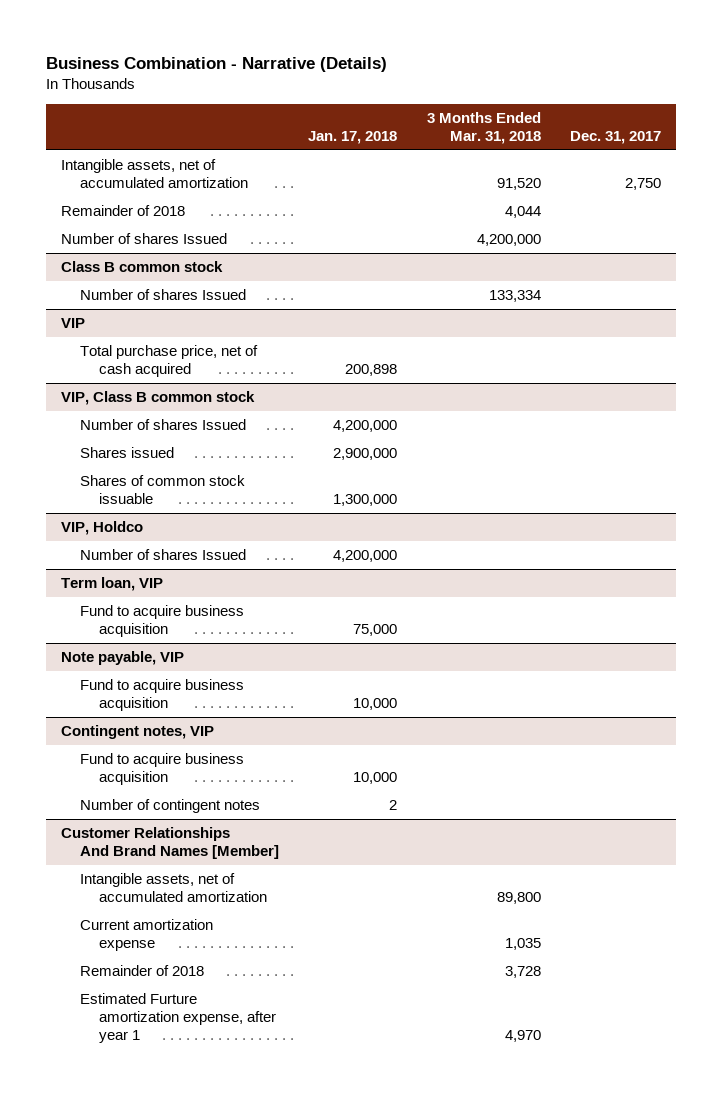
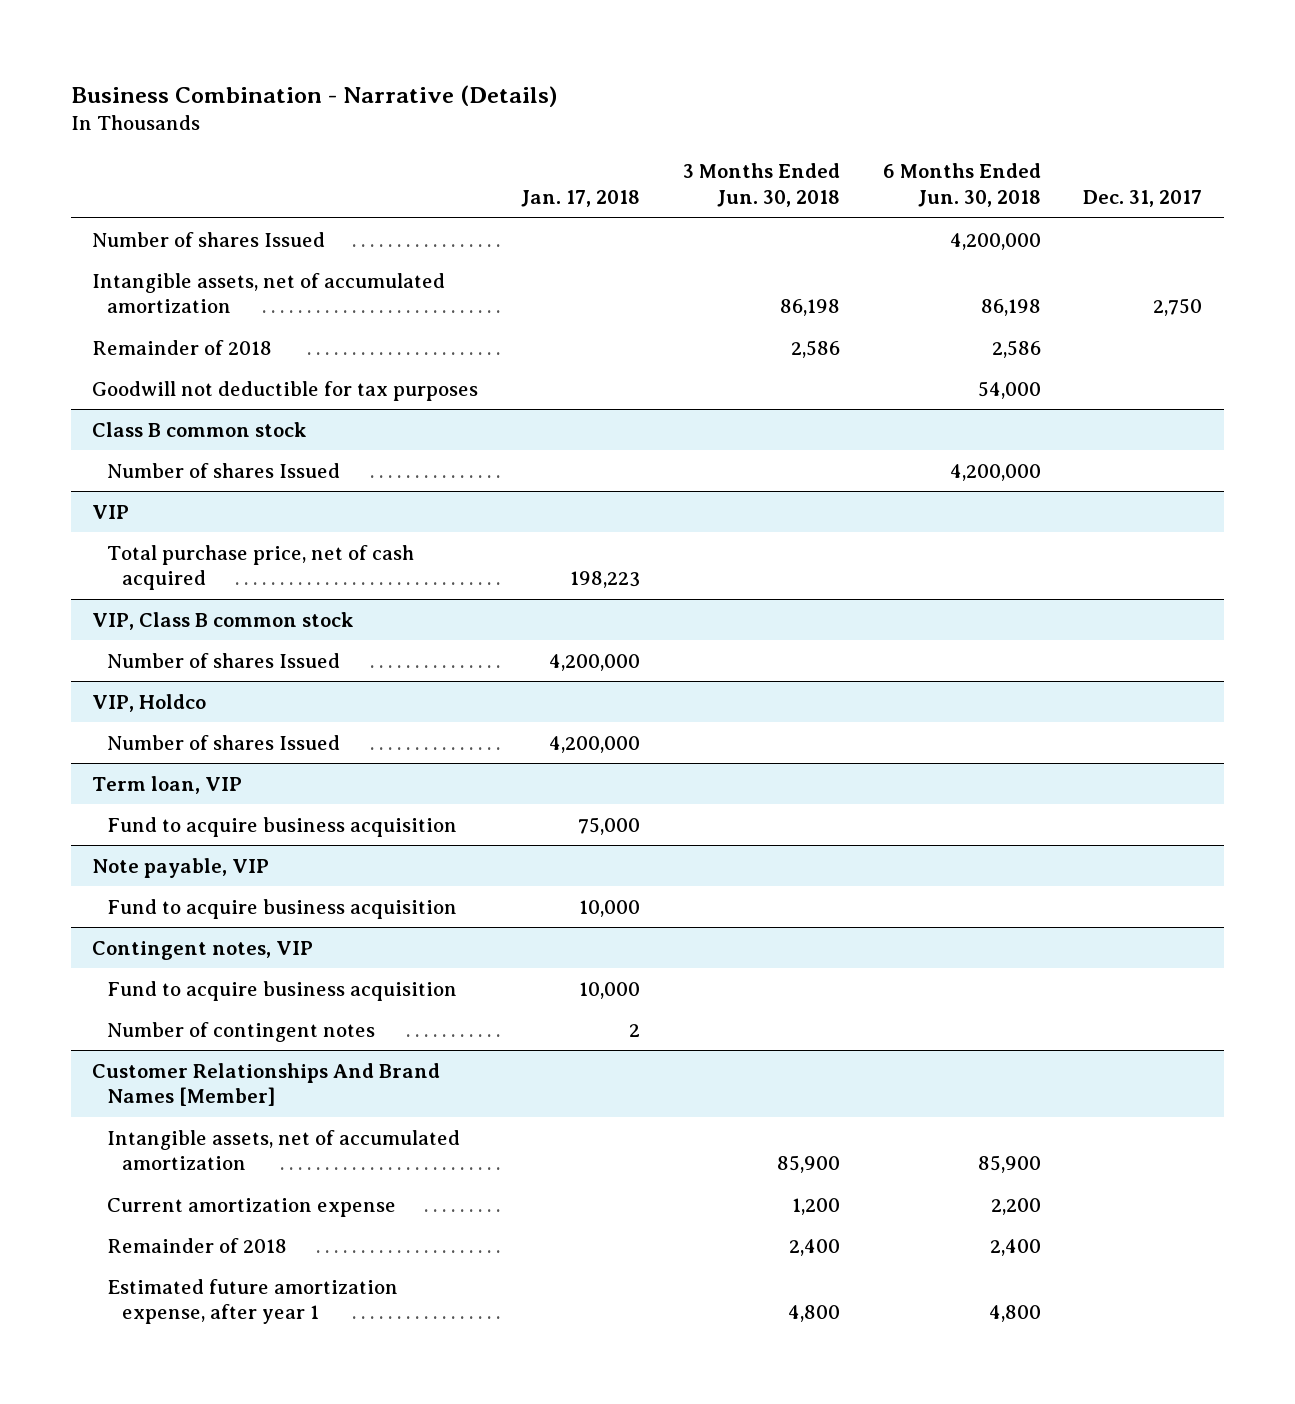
- | Jan. 17, 2018 | 3 Months Ended Mar. 31, 2018 | Dec. 31, 2017
+ | Jan. 17, 2018 | 3 Months Ended Jun. 30, 2018 | 6 Months Ended Jun. 30, 2018 | Dec. 31, 2017
moved up: Number of shares Issued | | | 4,200,000 |
+ Goodwill not deductible for tax purposes | | | 54,000 |
@ VIP
- Total purchase price, net of cash acquired | 200,898 | |
+ Total purchase price, net of cash acquired | 198,223 | | |
@ VIP, Class B common stock
- Shares issued | 2,900,000 | |
- Shares of common stock issuable | 1,300,000 | |
@ Customer Relationships And Brand Names [Member]
- Estimated Furture amortization expense, after year 1 | | 4,970 |
+ Estimated future amortization expense, after year 1 | | 4,800 | 4,800 |

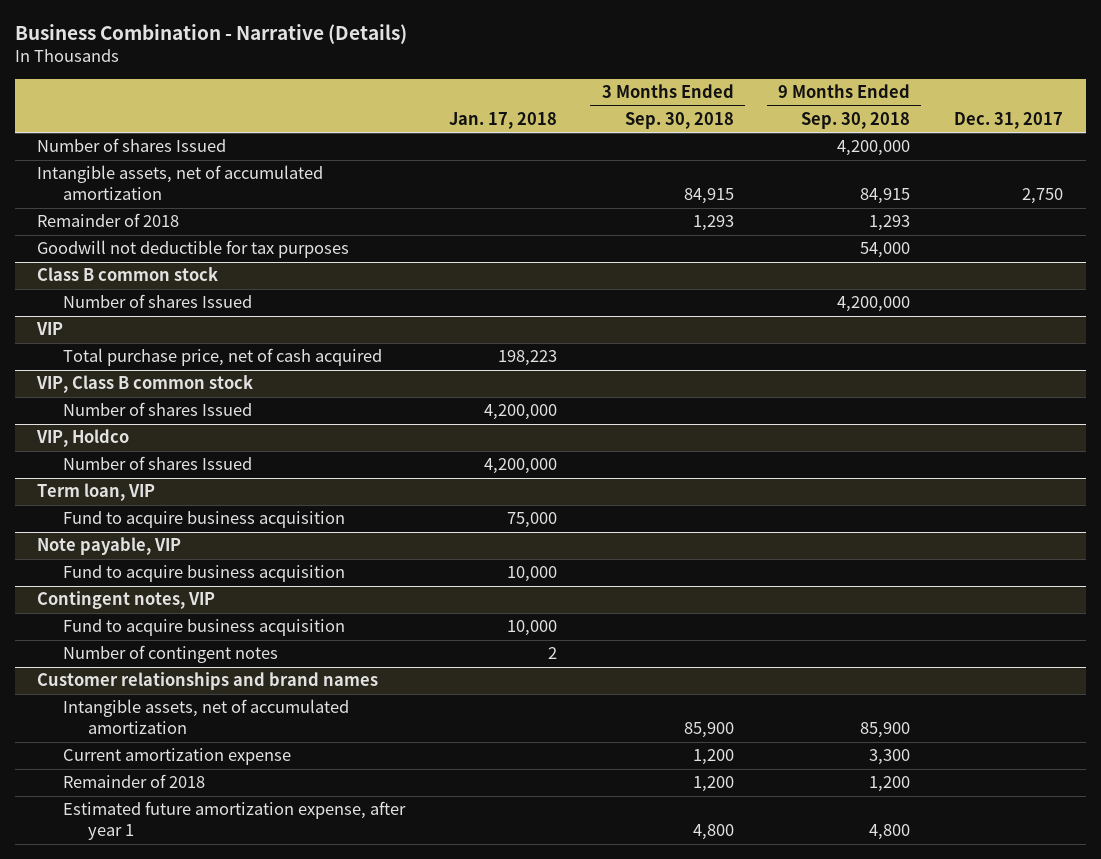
- | Jan. 17, 2018 | 3 Months Ended Jun. 30, 2018 | 6 Months Ended Jun. 30, 2018 | Dec. 31, 2017
+ | Jan. 17, 2018 | 3 Months Ended Sep. 30, 2018 | 9 Months Ended Sep. 30, 2018 | Dec. 31, 2017
- Customer Relationships And Brand Names [Member]
+ Customer relationships and brand names

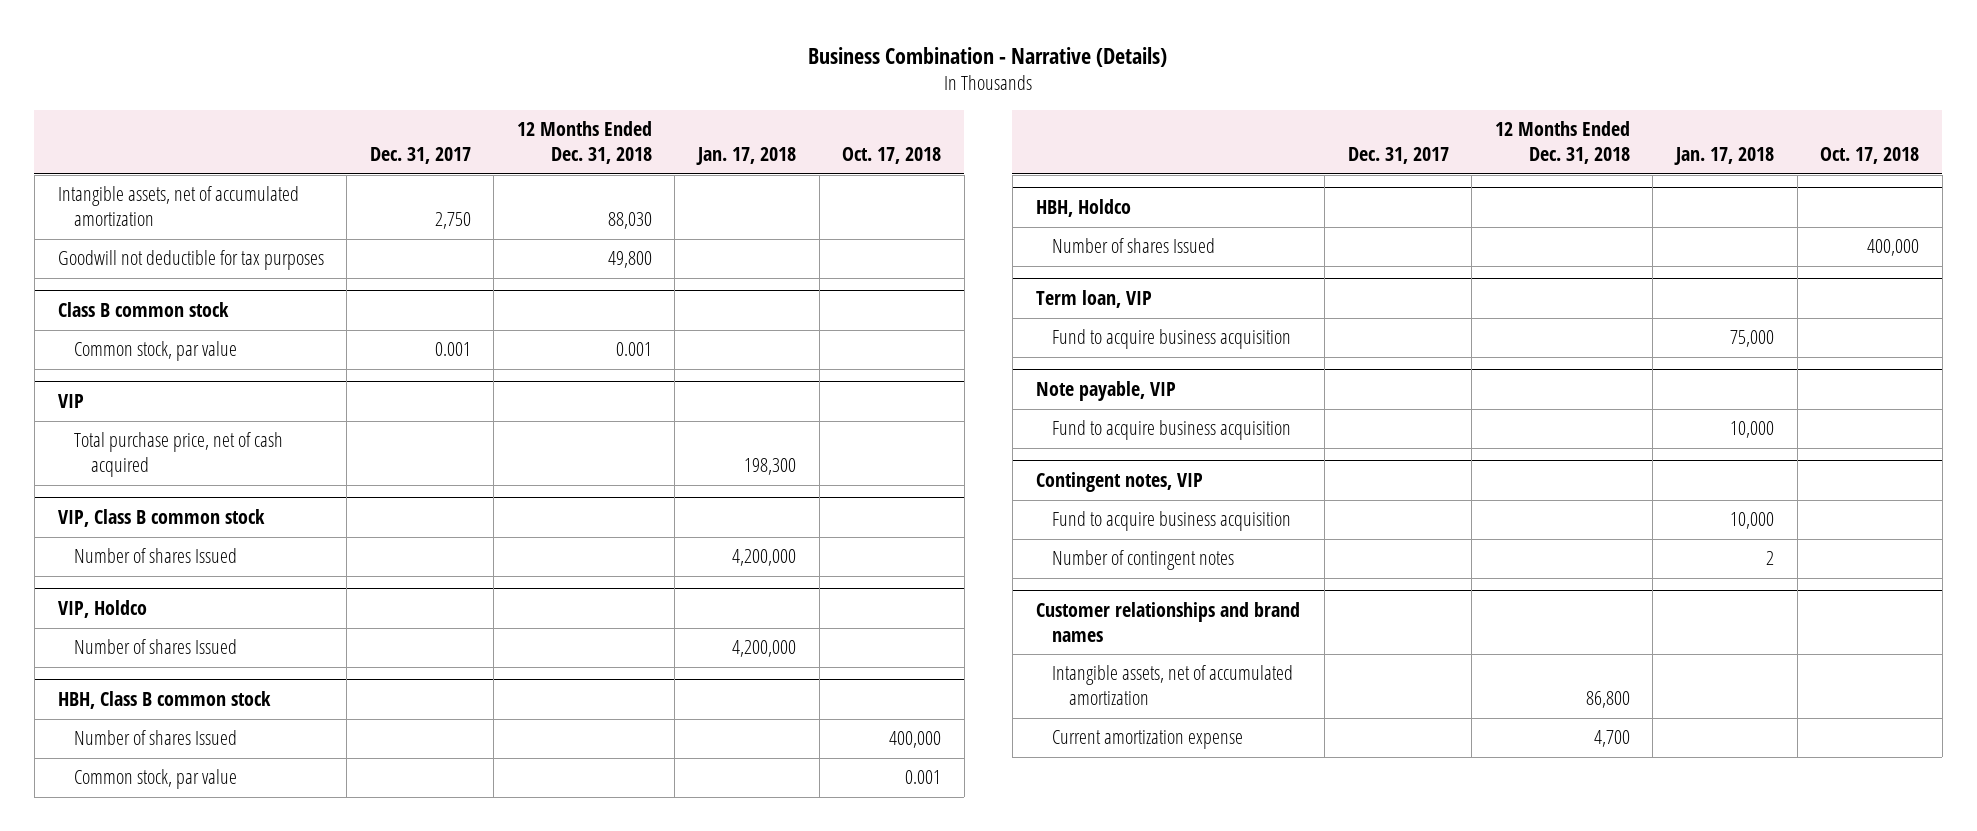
- | Jan. 17, 2018 | 3 Months Ended Sep. 30, 2018 | 9 Months Ended Sep. 30, 2018 | Dec. 31, 2017
+ | Dec. 31, 2017 | 12 Months Ended Dec. 31, 2018 | Jan. 17, 2018 | Oct. 17, 2018
- Number of shares Issued | | | 4,200,000 |
- Remainder of 2018 | | 1,293 | 1,293 |
@ Class B common stock
- Number of shares Issued | | | 4,200,000 |
+ Common stock, par value | 0.001 | 0.001 | |
@ VIP
- Total purchase price, net of cash acquired | 198,223 | | |
+ Total purchase price, net of cash acquired | | | 198,300 |
+ HBH, Class B common stock
+ Number of shares Issued | | | | 400,000
+ Common stock, par value | | | | 0.001
+ HBH, Holdco
+ Number of shares Issued | | | | 400,000
@ Customer relationships and brand names
- Remainder of 2018 | | 1,200 | 1,200 |
- Estimated future amortization expense, after year 1 | | 4,800 | 4,800 |

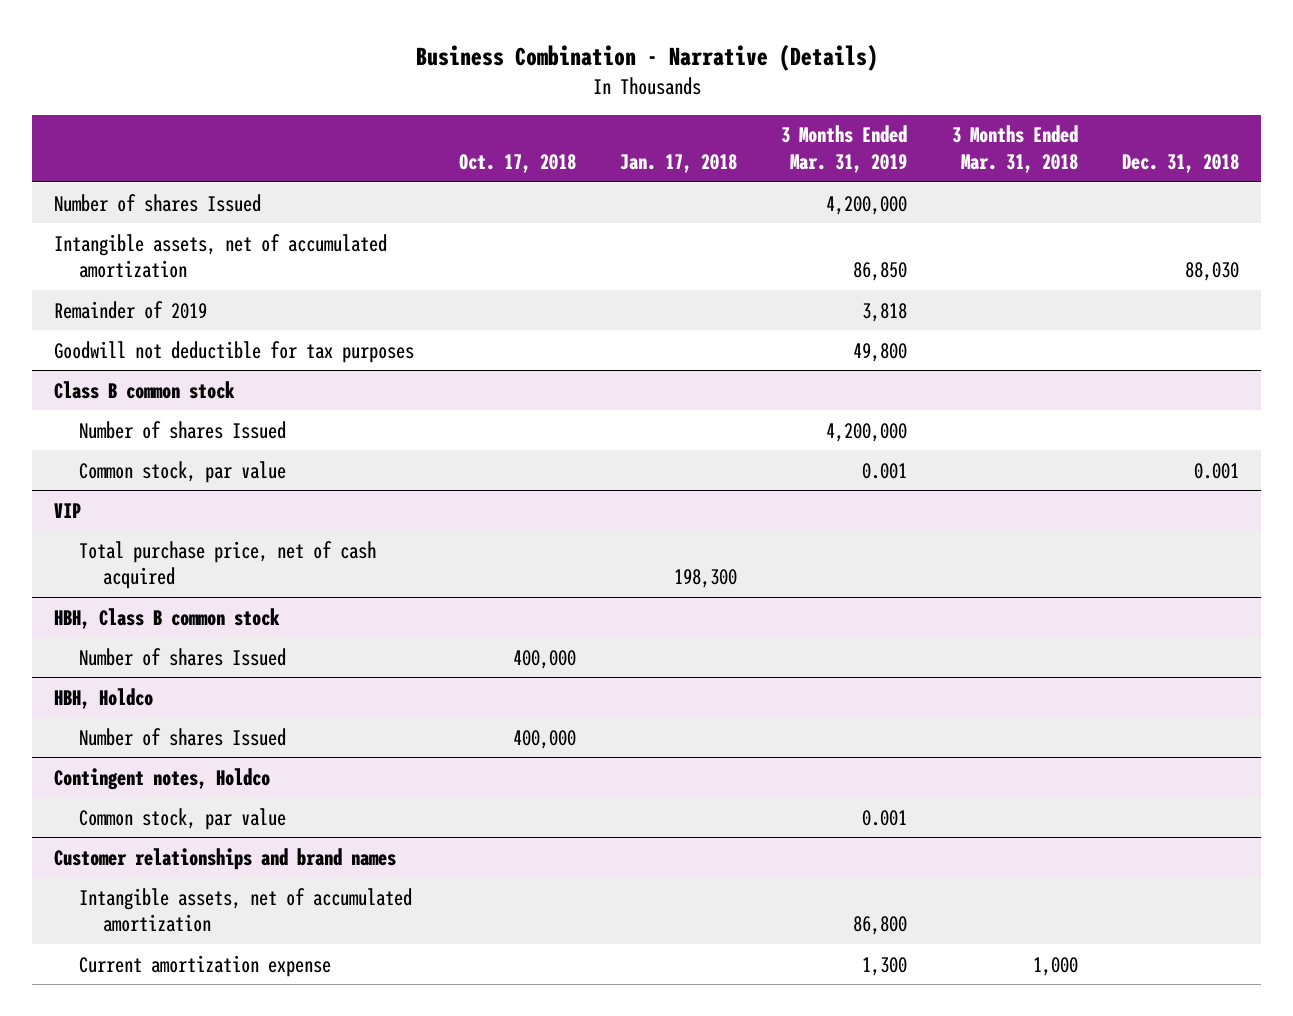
- | Dec. 31, 2017 | 12 Months Ended Dec. 31, 2018 | Jan. 17, 2018 | Oct. 17, 2018
+ | Oct. 17, 2018 | Jan. 17, 2018 | 3 Months Ended Mar. 31, 2019 | 3 Months Ended Mar. 31, 2018 | Dec. 31, 2018
+ Number of shares Issued | | | 4,200,000 | |
+ Remainder of 2019 | | | 3,818 | |
@ Class B common stock
+ Number of shares Issued | | | 4,200,000 | |
- VIP, Class B common stock
- Number of shares Issued | | | 4,200,000 |
- VIP, Holdco
- Number of shares Issued | | | 4,200,000 |
@ HBH, Class B common stock
- Common stock, par value | | | | 0.001
- Term loan, VIP
- Fund to acquire business acquisition | | | 75,000 |
- Note payable, VIP
- Fund to acquire business acquisition | | | 10,000 |
- Contingent notes, VIP
- Fund to acquire business acquisition | | | 10,000 |
- Number of contingent notes | | | 2 |
+ Contingent notes, Holdco
+ Common stock, par value | | | 0.001 | |

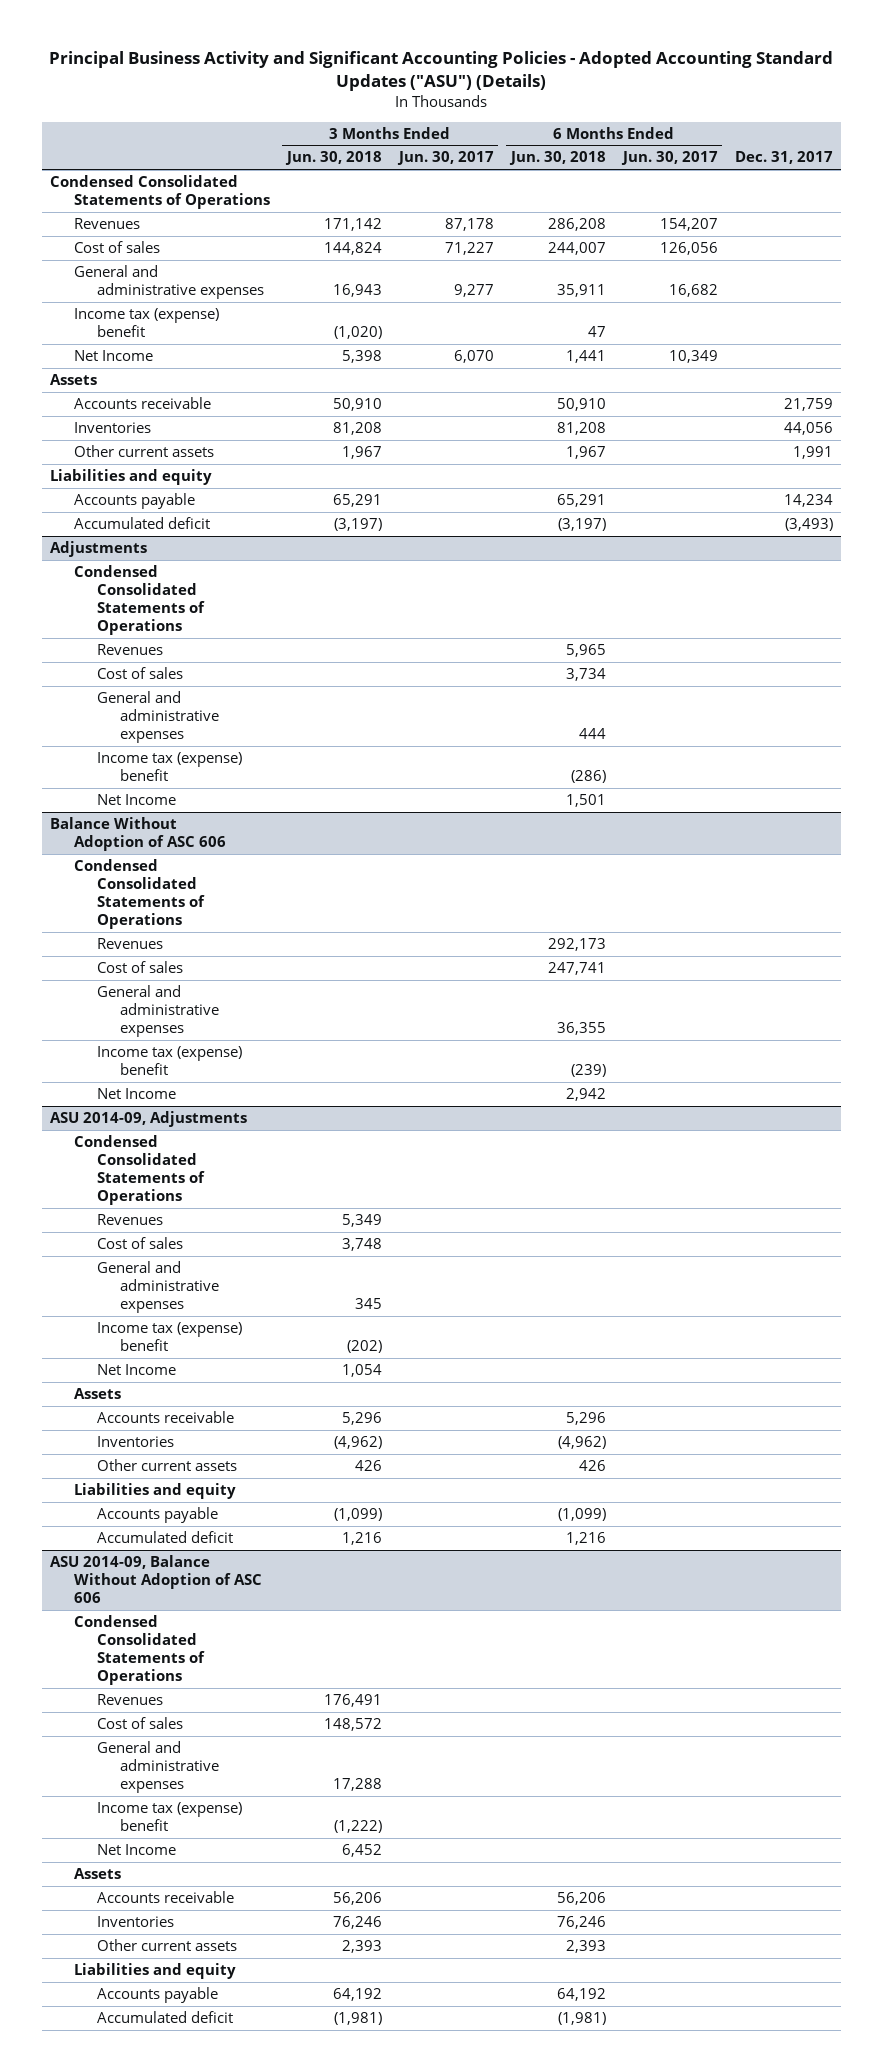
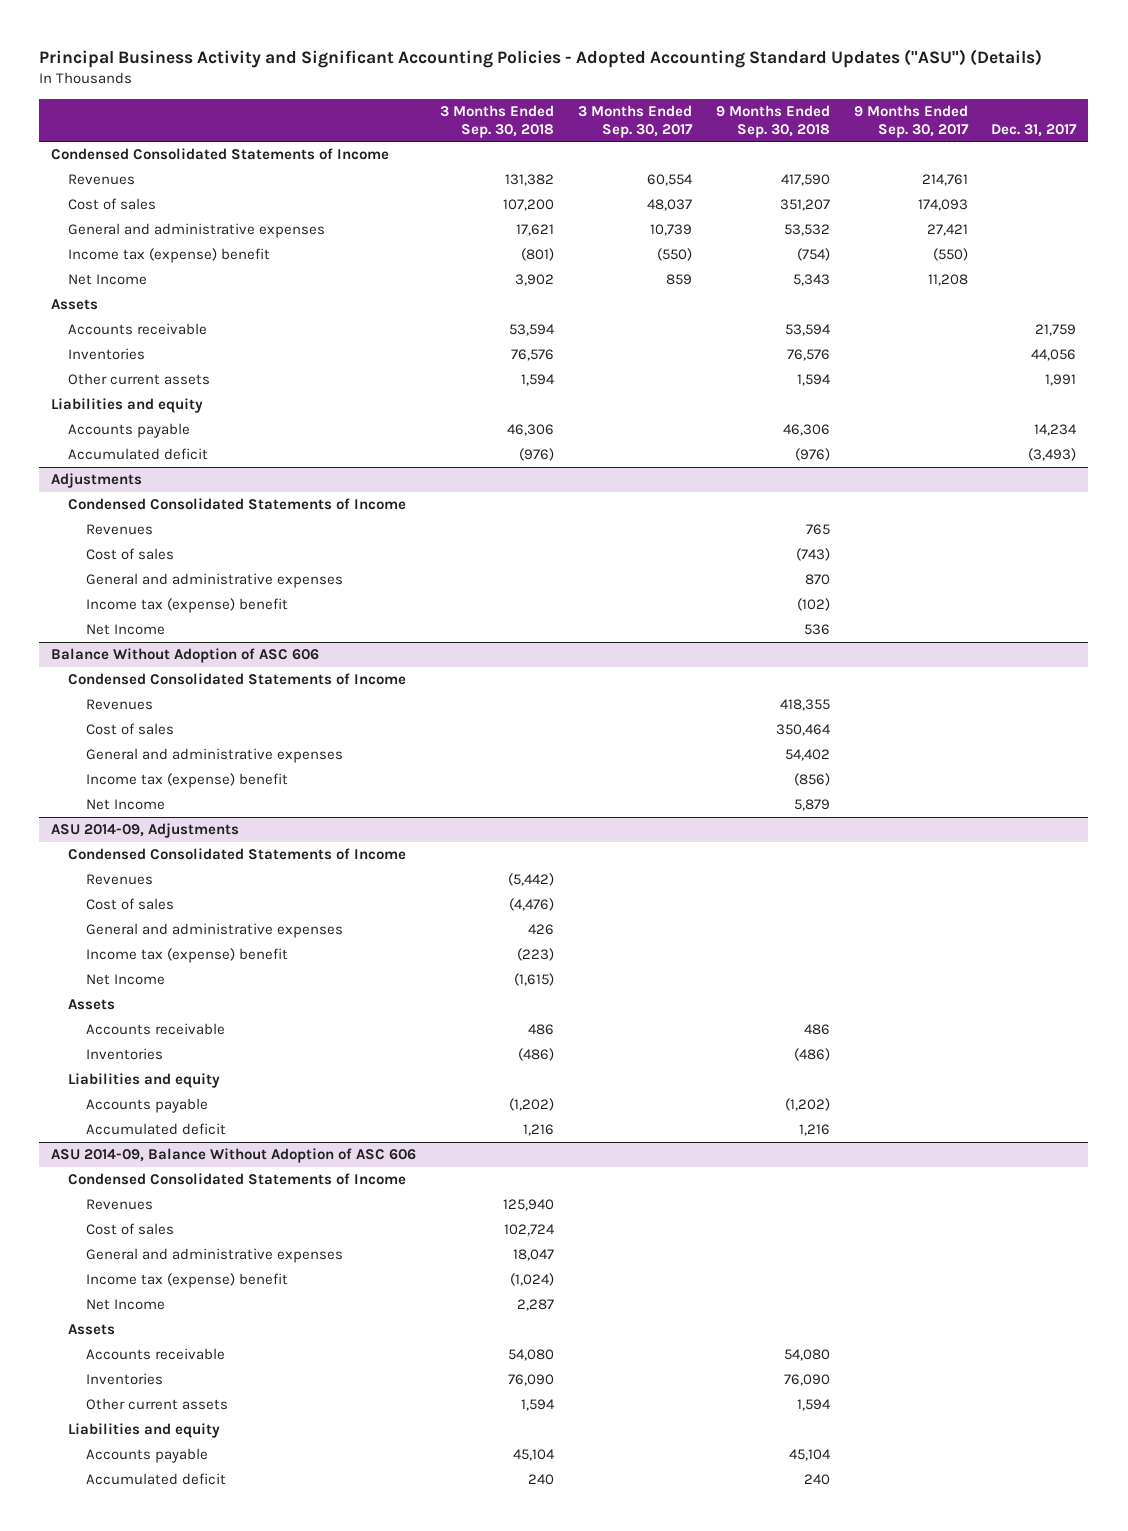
- | 3 Months Ended Jun. 30, 2018 | 3 Months Ended Jun. 30, 2017 | 6 Months Ended Jun. 30, 2018 | 6 Months Ended Jun. 30, 2017 | Dec. 31, 2017
+ | 3 Months Ended Sep. 30, 2018 | 3 Months Ended Sep. 30, 2017 | 9 Months Ended Sep. 30, 2018 | 9 Months Ended Sep. 30, 2017 | Dec. 31, 2017
- Condensed Consolidated Statements of Operations
+ Condensed Consolidated Statements of Income
@ Adjustments
- Condensed Consolidated Statements of Operations
+ Condensed Consolidated Statements of Income
@ Balance Without Adoption of ASC 606
- Condensed Consolidated Statements of Operations
+ Condensed Consolidated Statements of Income
@ ASU 2014-09, Adjustments
- Condensed Consolidated Statements of Operations
+ Condensed Consolidated Statements of Income
- Other current assets | 426 | | 426 | |
@ ASU 2014-09, Balance Without Adoption of ASC 606
- Condensed Consolidated Statements of Operations
+ Condensed Consolidated Statements of Income

